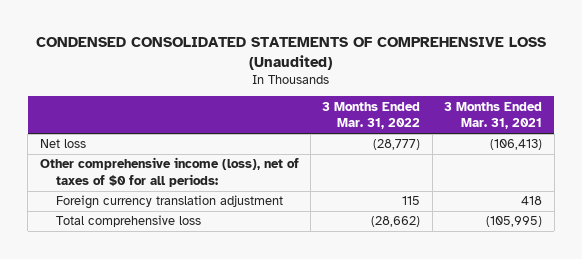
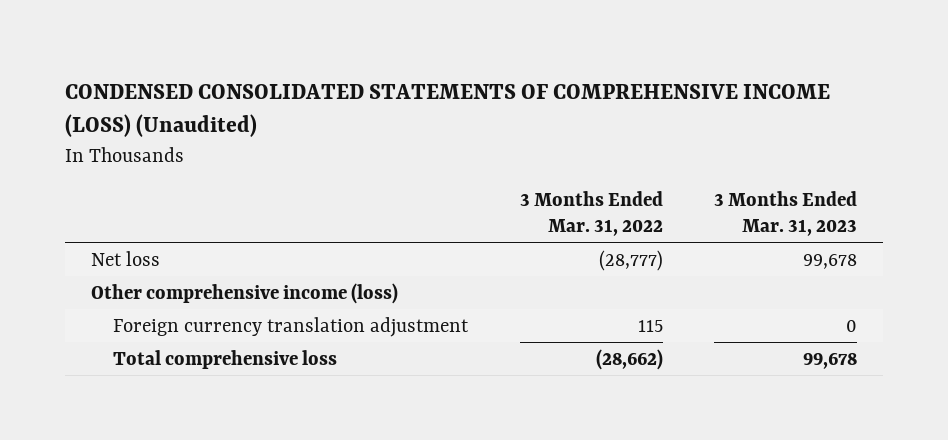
- CONDENSED CONSOLIDATED STATEMENTS OF COMPREHENSIVE LOSS (Unaudited)
+ CONDENSED CONSOLIDATED STATEMENTS OF COMPREHENSIVE INCOME (LOSS) (Unaudited)
- | 3 Months Ended Mar. 31, 2022 | 3 Months Ended Mar. 31, 2021
+ | 3 Months Ended Mar. 31, 2022 | 3 Months Ended Mar. 31, 2023
- Other comprehensive income (loss), net of taxes of $0 for all periods:
+ Other comprehensive income (loss)

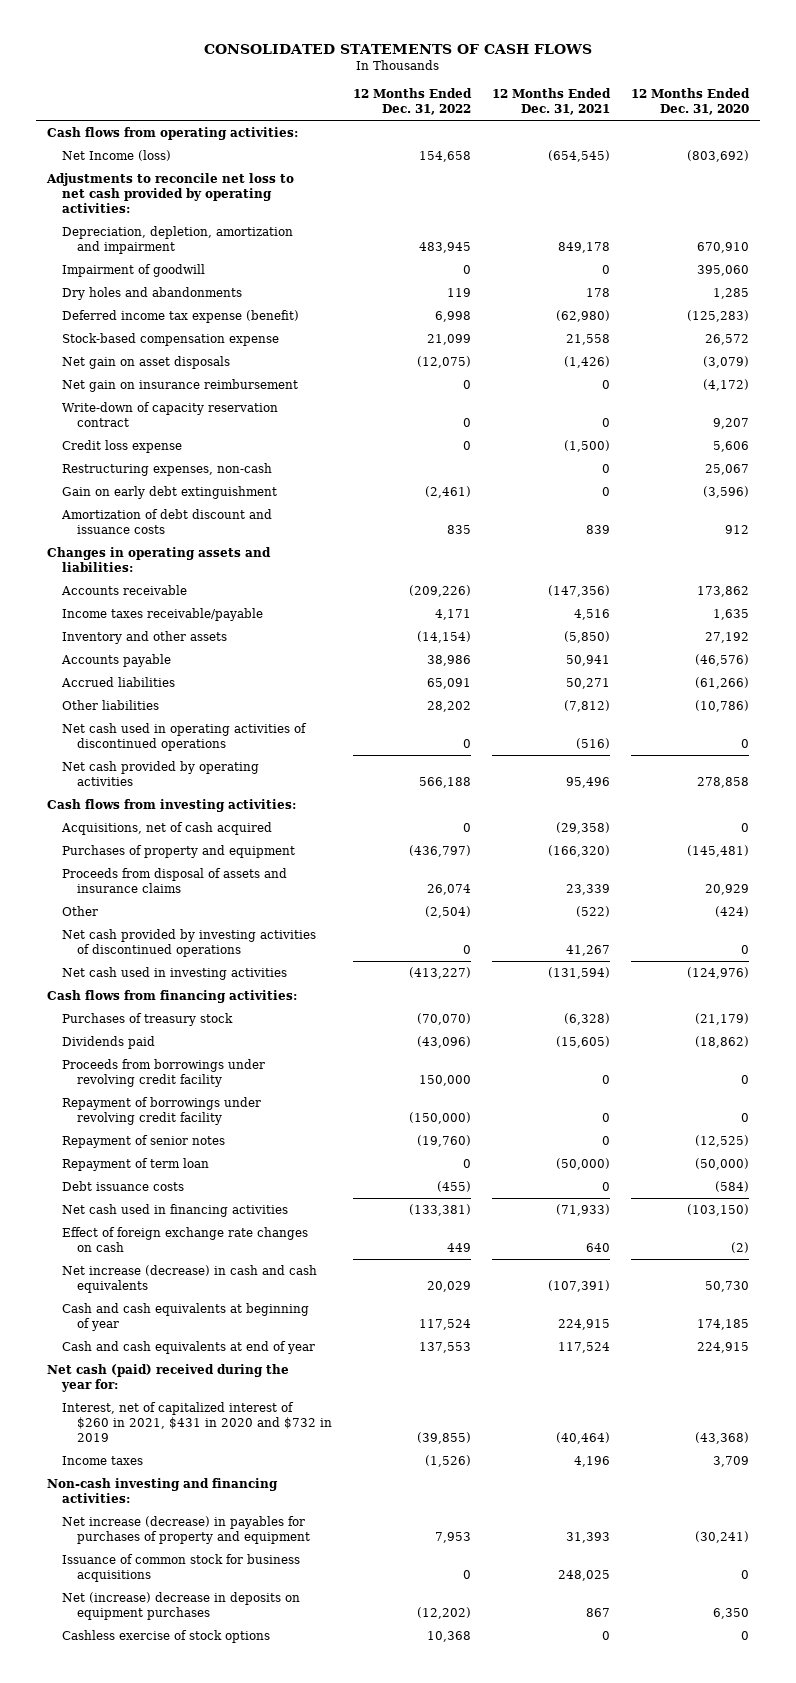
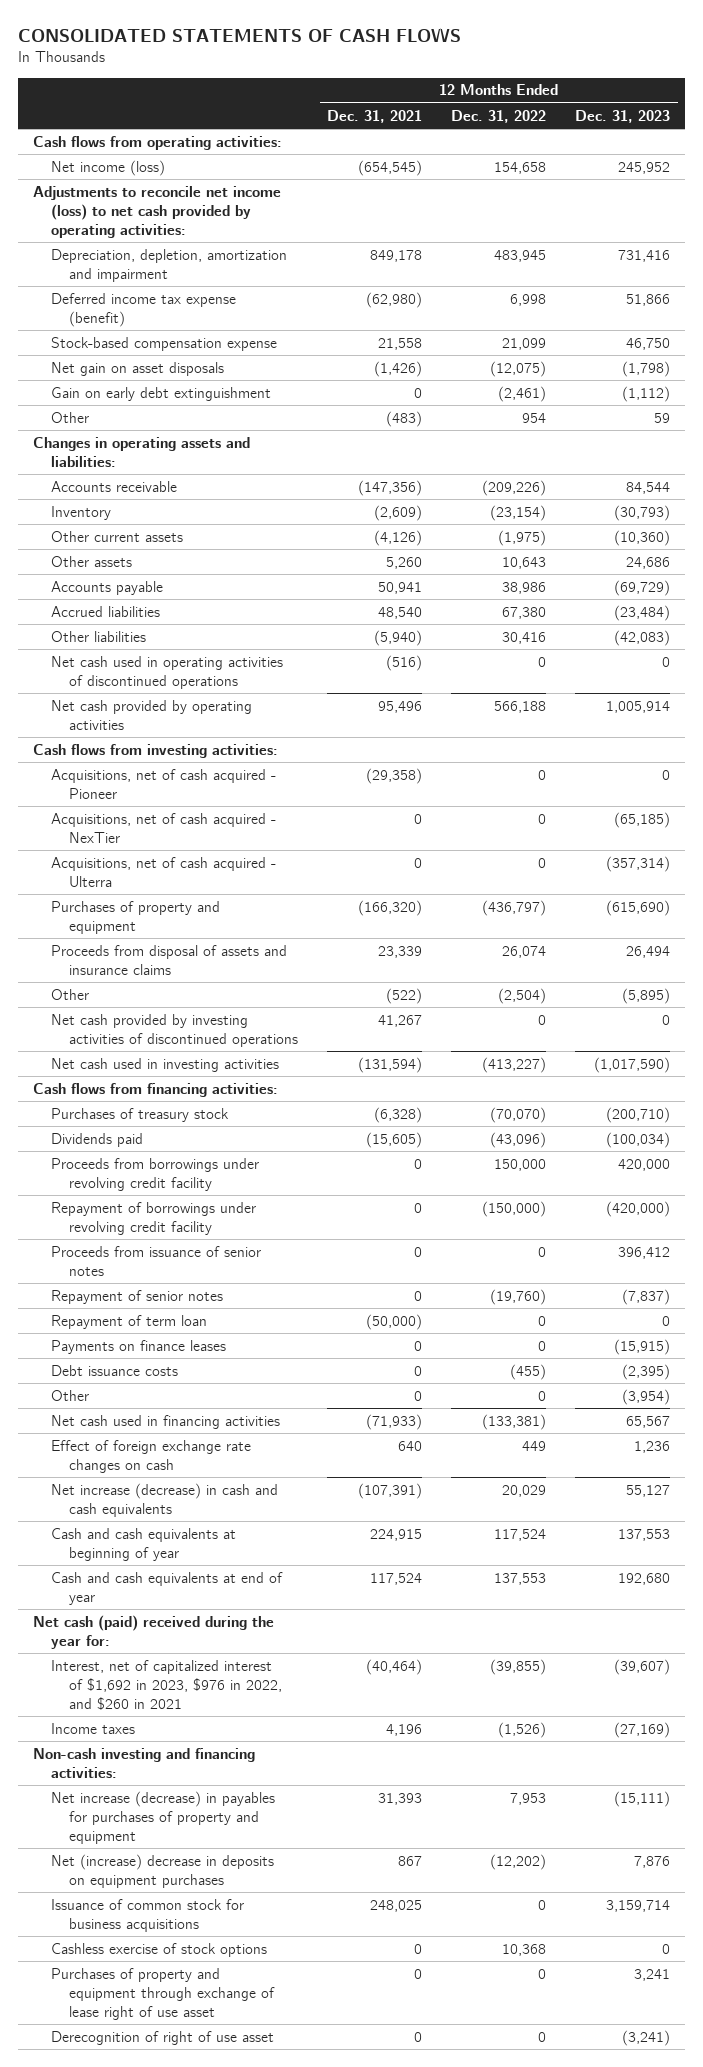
- | 12 Months Ended Dec. 31, 2022 | 12 Months Ended Dec. 31, 2021 | 12 Months Ended Dec. 31, 2020
+ | 12 Months Ended Dec. 31, 2021 | 12 Months Ended Dec. 31, 2022 | 12 Months Ended Dec. 31, 2023
- Net Income (loss) | 154,658 | (654,545) | (803,692)
- Adjustments to reconcile net loss to net cash provided by operating activities:
+ Net income (loss) | (654,545) | 154,658 | 245,952
+ Adjustments to reconcile net income (loss) to net cash provided by operating activities:
- Impairment of goodwill | 0 | 0 | 395,060
- Dry holes and abandonments | 119 | 178 | 1,285
- Net gain on insurance reimbursement | 0 | 0 | (4,172)
- Write-down of capacity reservation contract | 0 | 0 | 9,207
- Credit loss expense | 0 | (1,500) | 5,606
- Restructuring expenses, non-cash | | 0 | 25,067
- Amortization of debt discount and issuance costs | 835 | 839 | 912
+ Other | (483) | 954 | 59
- Income taxes receivable/payable | 4,171 | 4,516 | 1,635
- Inventory and other assets | (14,154) | (5,850) | 27,192
+ Inventory | (2,609) | (23,154) | (30,793)
+ Other current assets | (4,126) | (1,975) | (10,360)
+ Other assets | 5,260 | 10,643 | 24,686
- Accrued liabilities | 65,091 | 50,271 | (61,266)
- Other liabilities | 28,202 | (7,812) | (10,786)
+ Accrued liabilities | 48,540 | 67,380 | (23,484)
+ Other liabilities | (5,940) | 30,416 | (42,083)
- Acquisitions, net of cash acquired | 0 | (29,358) | 0
+ Acquisitions, net of cash acquired - Pioneer | (29,358) | 0 | 0
+ Acquisitions, net of cash acquired - NexTier | 0 | 0 | (65,185)
+ Acquisitions, net of cash acquired - Ulterra | 0 | 0 | (357,314)
+ Proceeds from issuance of senior notes | 0 | 0 | 396,412
+ Payments on finance leases | 0 | 0 | (15,915)
+ Other | 0 | 0 | (3,954)
- Interest, net of capitalized interest of $260 in 2021, $431 in 2020 and $732 in 2019 | (39,855) | (40,464) | (43,368)
+ Interest, net of capitalized interest of $1,692 in 2023, $976 in 2022, and $260 in 2021 | (40,464) | (39,855) | (39,607)
moved down: Issuance of common stock for business acquisitions | 248,025 | 0 | 3,159,714
+ Purchases of property and equipment through exchange of lease right of use asset | 0 | 0 | 3,241
+ Derecognition of right of use asset | 0 | 0 | (3,241)

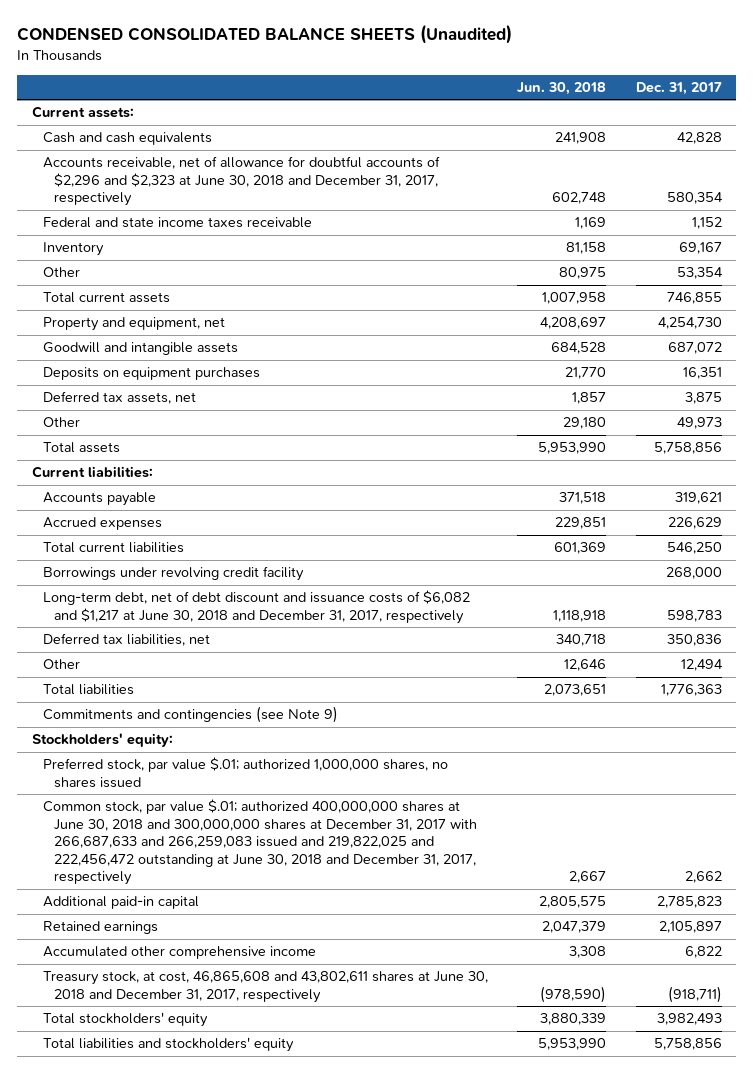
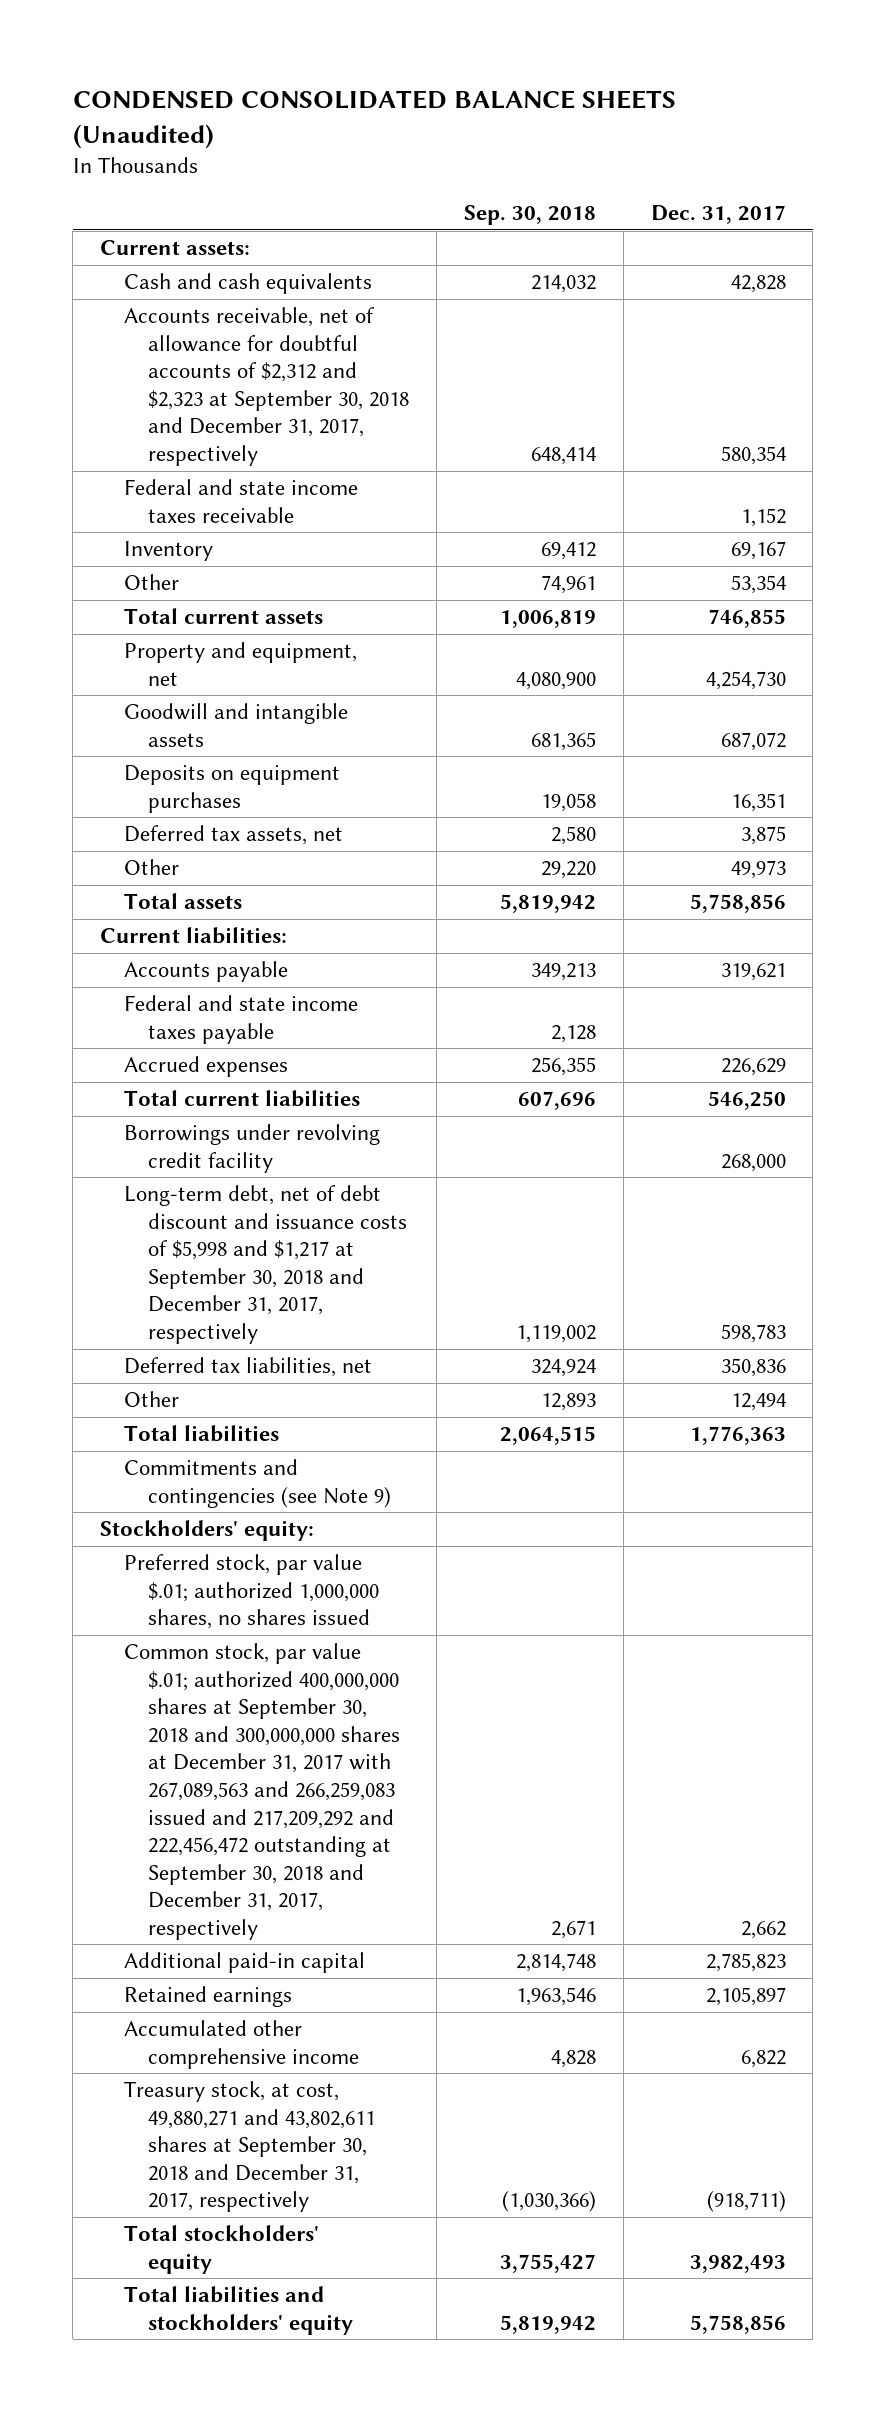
- | Jun. 30, 2018 | Dec. 31, 2017
+ | Sep. 30, 2018 | Dec. 31, 2017
- Accounts receivable, net of allowance for doubtful accounts of $2,296 and $2,323 at June 30, 2018 and December 31, 2017, respectively | 602,748 | 580,354
+ Accounts receivable, net of allowance for doubtful accounts of $2,312 and $2,323 at September 30, 2018 and December 31, 2017, respectively | 648,414 | 580,354
+ Federal and state income taxes payable | 2,128 |
- Long-term debt, net of debt discount and issuance costs of $6,082 and $1,217 at June 30, 2018 and December 31, 2017, respectively | 1,118,918 | 598,783
+ Long-term debt, net of debt discount and issuance costs of $5,998 and $1,217 at September 30, 2018 and December 31, 2017, respectively | 1,119,002 | 598,783
- Common stock, par value $.01; authorized 400,000,000 shares at June 30, 2018 and 300,000,000 shares at December 31, 2017 with 266,687,633 and 266,259,083 issued and 219,822,025 and 222,456,472 outstanding at June 30, 2018 and December 31, 2017, respectively | 2,667 | 2,662
+ Common stock, par value $.01; authorized 400,000,000 shares at September 30, 2018 and 300,000,000 shares at December 31, 2017 with 267,089,563 and 266,259,083 issued and 217,209,292 and 222,456,472 outstanding at September 30, 2018 and December 31, 2017, respectively | 2,671 | 2,662
- Treasury stock, at cost, 46,865,608 and 43,802,611 shares at June 30, 2018 and December 31, 2017, respectively | (978,590) | (918,711)
+ Treasury stock, at cost, 49,880,271 and 43,802,611 shares at September 30, 2018 and December 31, 2017, respectively | (1,030,366) | (918,711)

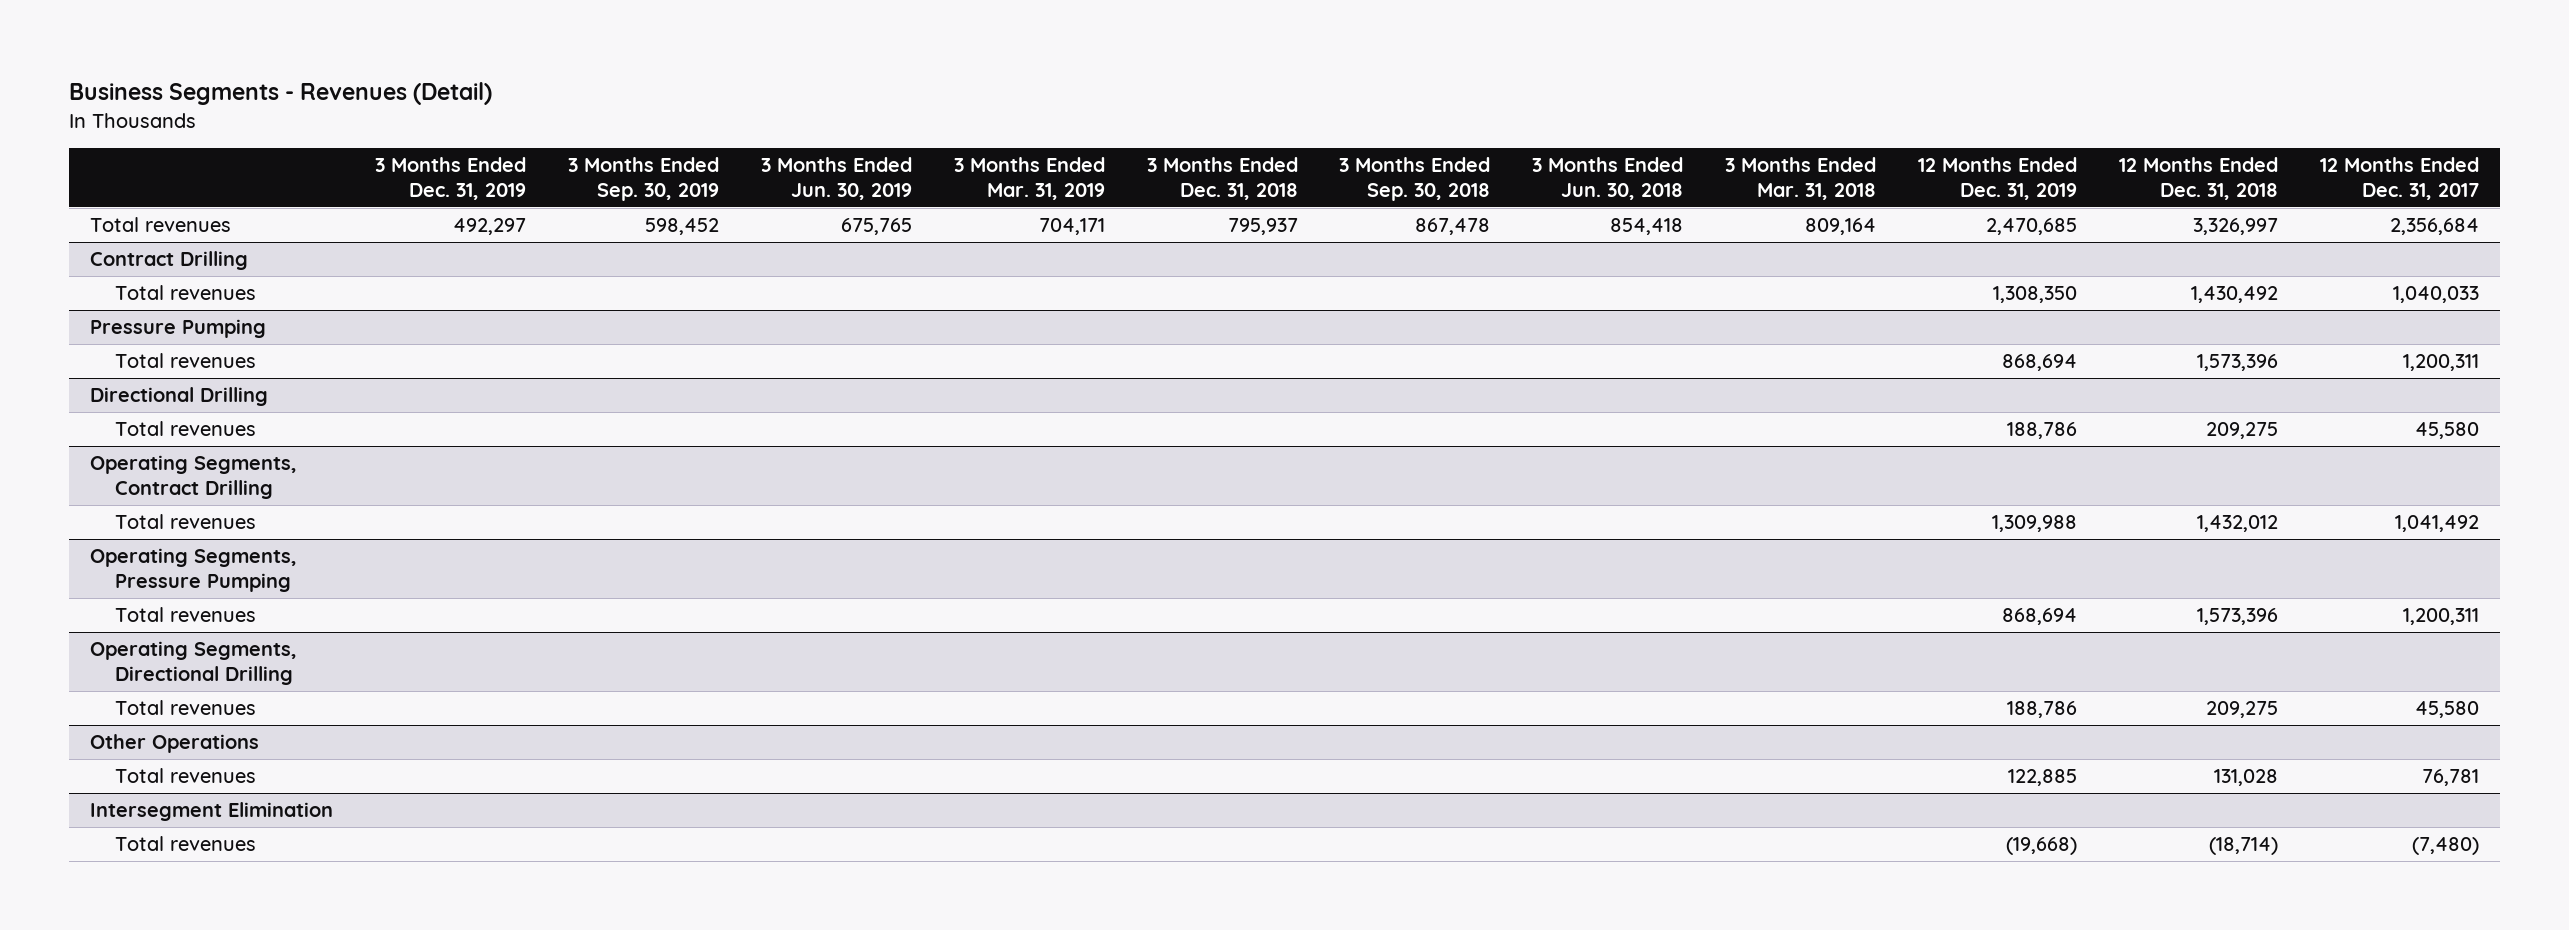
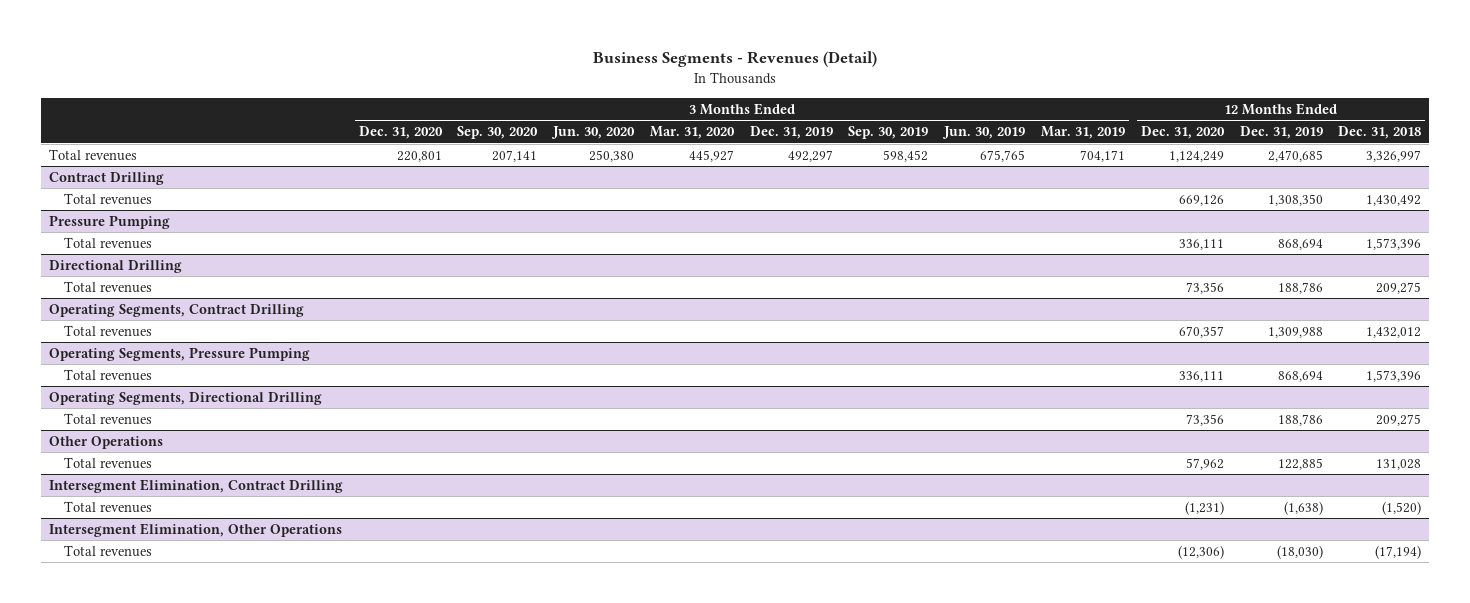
- | 3 Months Ended Dec. 31, 2019 | 3 Months Ended Sep. 30, 2019 | 3 Months Ended Jun. 30, 2019 | 3 Months Ended Mar. 31, 2019 | 3 Months Ended Dec. 31, 2018 | 3 Months Ended Sep. 30, 2018 | 3 Months Ended Jun. 30, 2018 | 3 Months Ended Mar. 31, 2018 | 12 Months Ended Dec. 31, 2019 | 12 Months Ended Dec. 31, 2018 | 12 Months Ended Dec. 31, 2017
+ | 3 Months Ended Dec. 31, 2020 | 3 Months Ended Sep. 30, 2020 | 3 Months Ended Jun. 30, 2020 | 3 Months Ended Mar. 31, 2020 | 3 Months Ended Dec. 31, 2019 | 3 Months Ended Sep. 30, 2019 | 3 Months Ended Jun. 30, 2019 | 3 Months Ended Mar. 31, 2019 | 12 Months Ended Dec. 31, 2020 | 12 Months Ended Dec. 31, 2019 | 12 Months Ended Dec. 31, 2018
- Intersegment Elimination
- Total revenues | | | | | | | | | (19,668) | (18,714) | (7,480)
+ Intersegment Elimination, Contract Drilling
+ Total revenues | | | | | | | | | (1,231) | (1,638) | (1,520)
+ Intersegment Elimination, Other Operations
+ Total revenues | | | | | | | | | (12,306) | (18,030) | (17,194)

